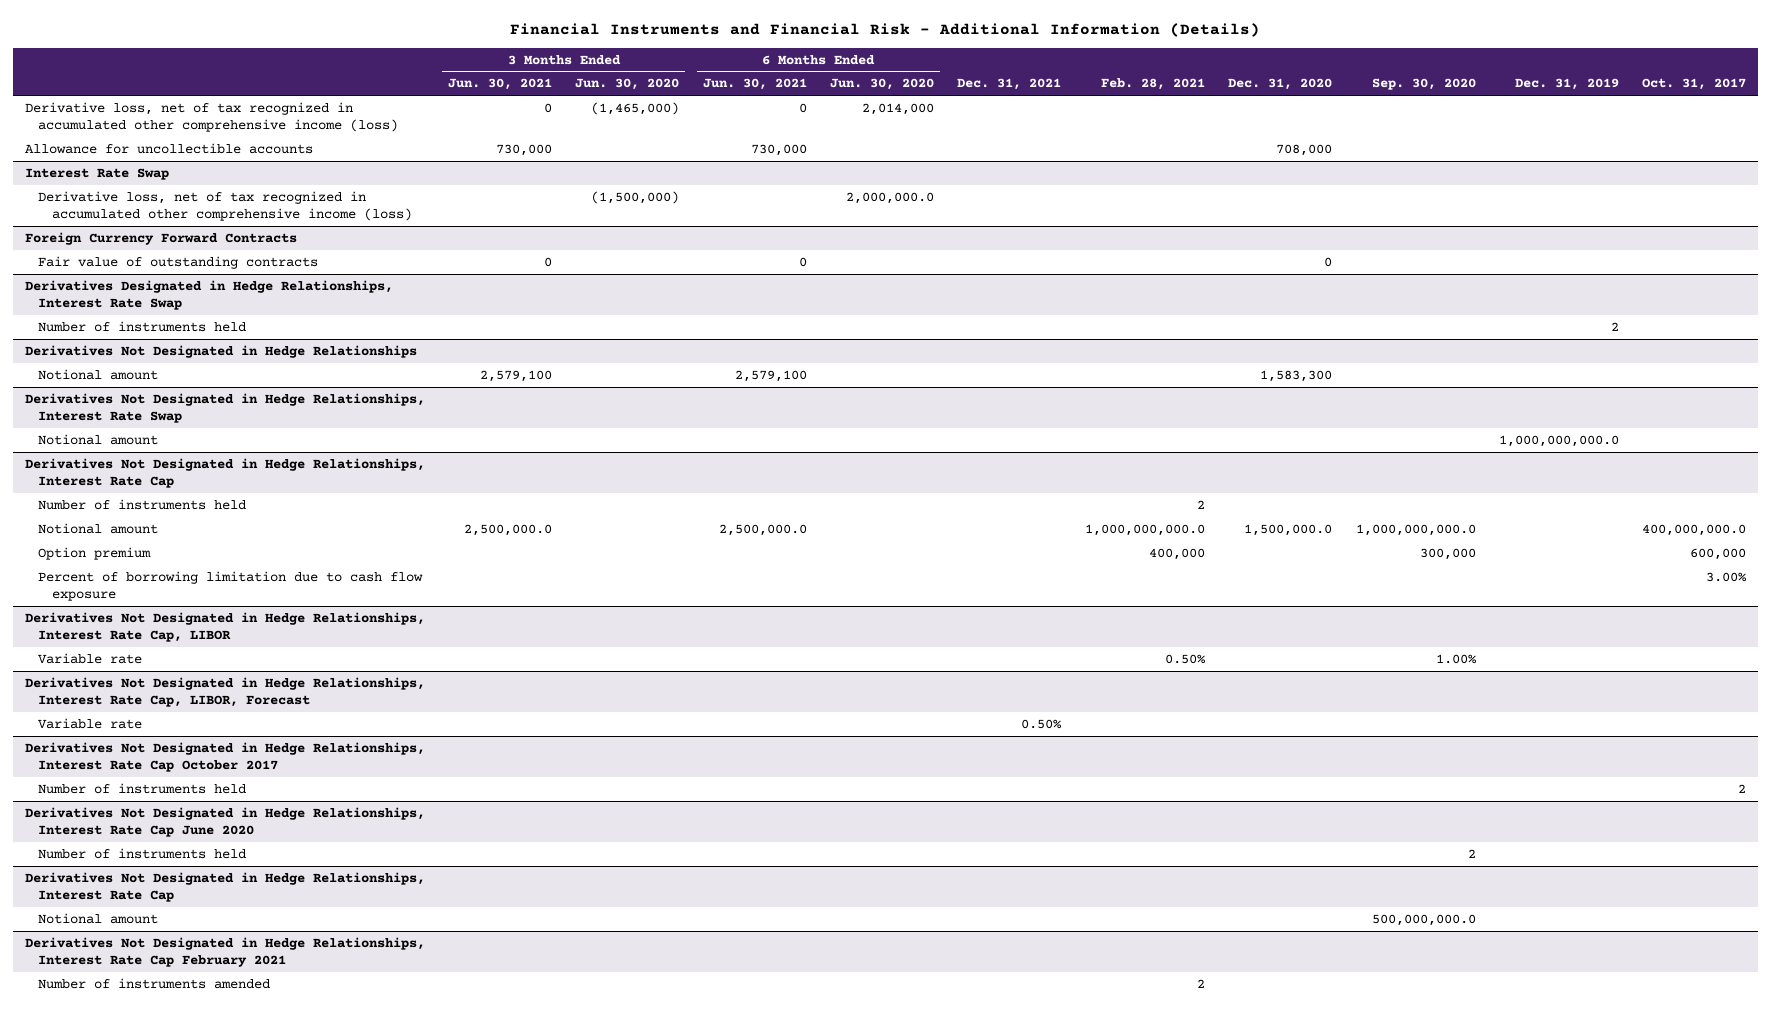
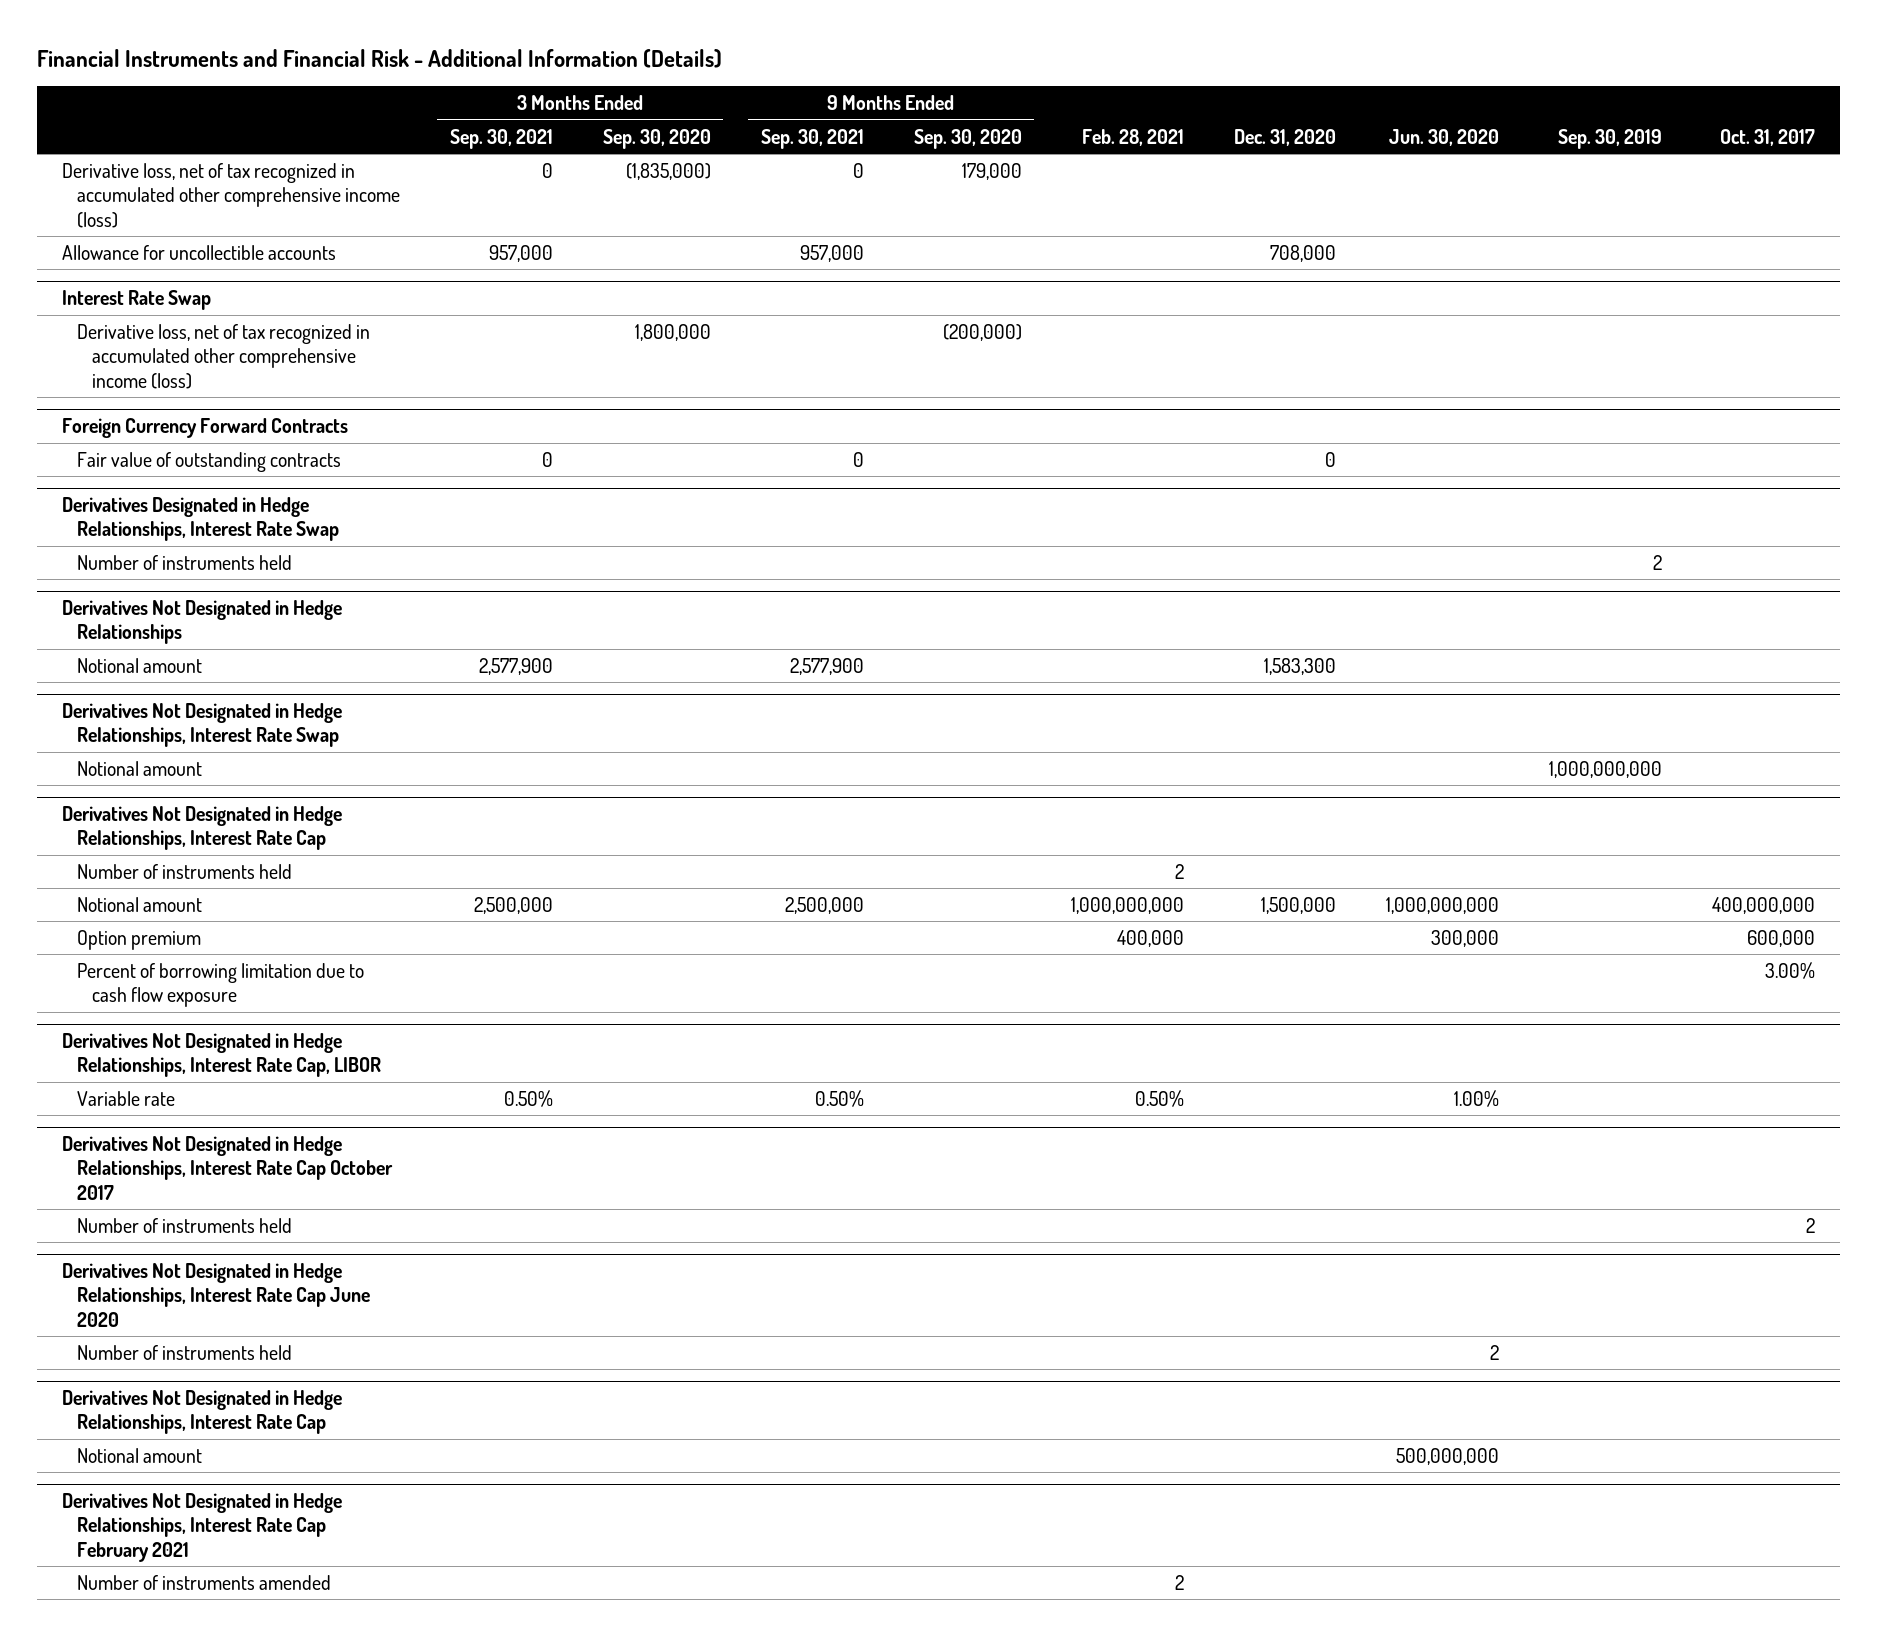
- | 3 Months Ended Jun. 30, 2021 | 3 Months Ended Jun. 30, 2020 | 6 Months Ended Jun. 30, 2021 | 6 Months Ended Jun. 30, 2020 | Dec. 31, 2021 | Feb. 28, 2021 | Dec. 31, 2020 | Sep. 30, 2020 | Dec. 31, 2019 | Oct. 31, 2017
+ | 3 Months Ended Sep. 30, 2021 | 3 Months Ended Sep. 30, 2020 | 9 Months Ended Sep. 30, 2021 | 9 Months Ended Sep. 30, 2020 | Feb. 28, 2021 | Dec. 31, 2020 | Jun. 30, 2020 | Sep. 30, 2019 | Oct. 31, 2017
@ Derivatives Not Designated in Hedge Relationships, Interest Rate Cap
- Notional amount | 2,500,000.0 | | 2,500,000.0 | | | 1,000,000,000.0 | 1,500,000.0 | 1,000,000,000.0 | | 400,000,000.0
+ Notional amount | 2,500,000 | | 2,500,000 | | 1,000,000,000 | 1,500,000 | 1,000,000,000 | | 400,000,000
- Derivatives Not Designated in Hedge Relationships, Interest Rate Cap, LIBOR, Forecast
- Variable rate | | | | | 0.50% | | | | |

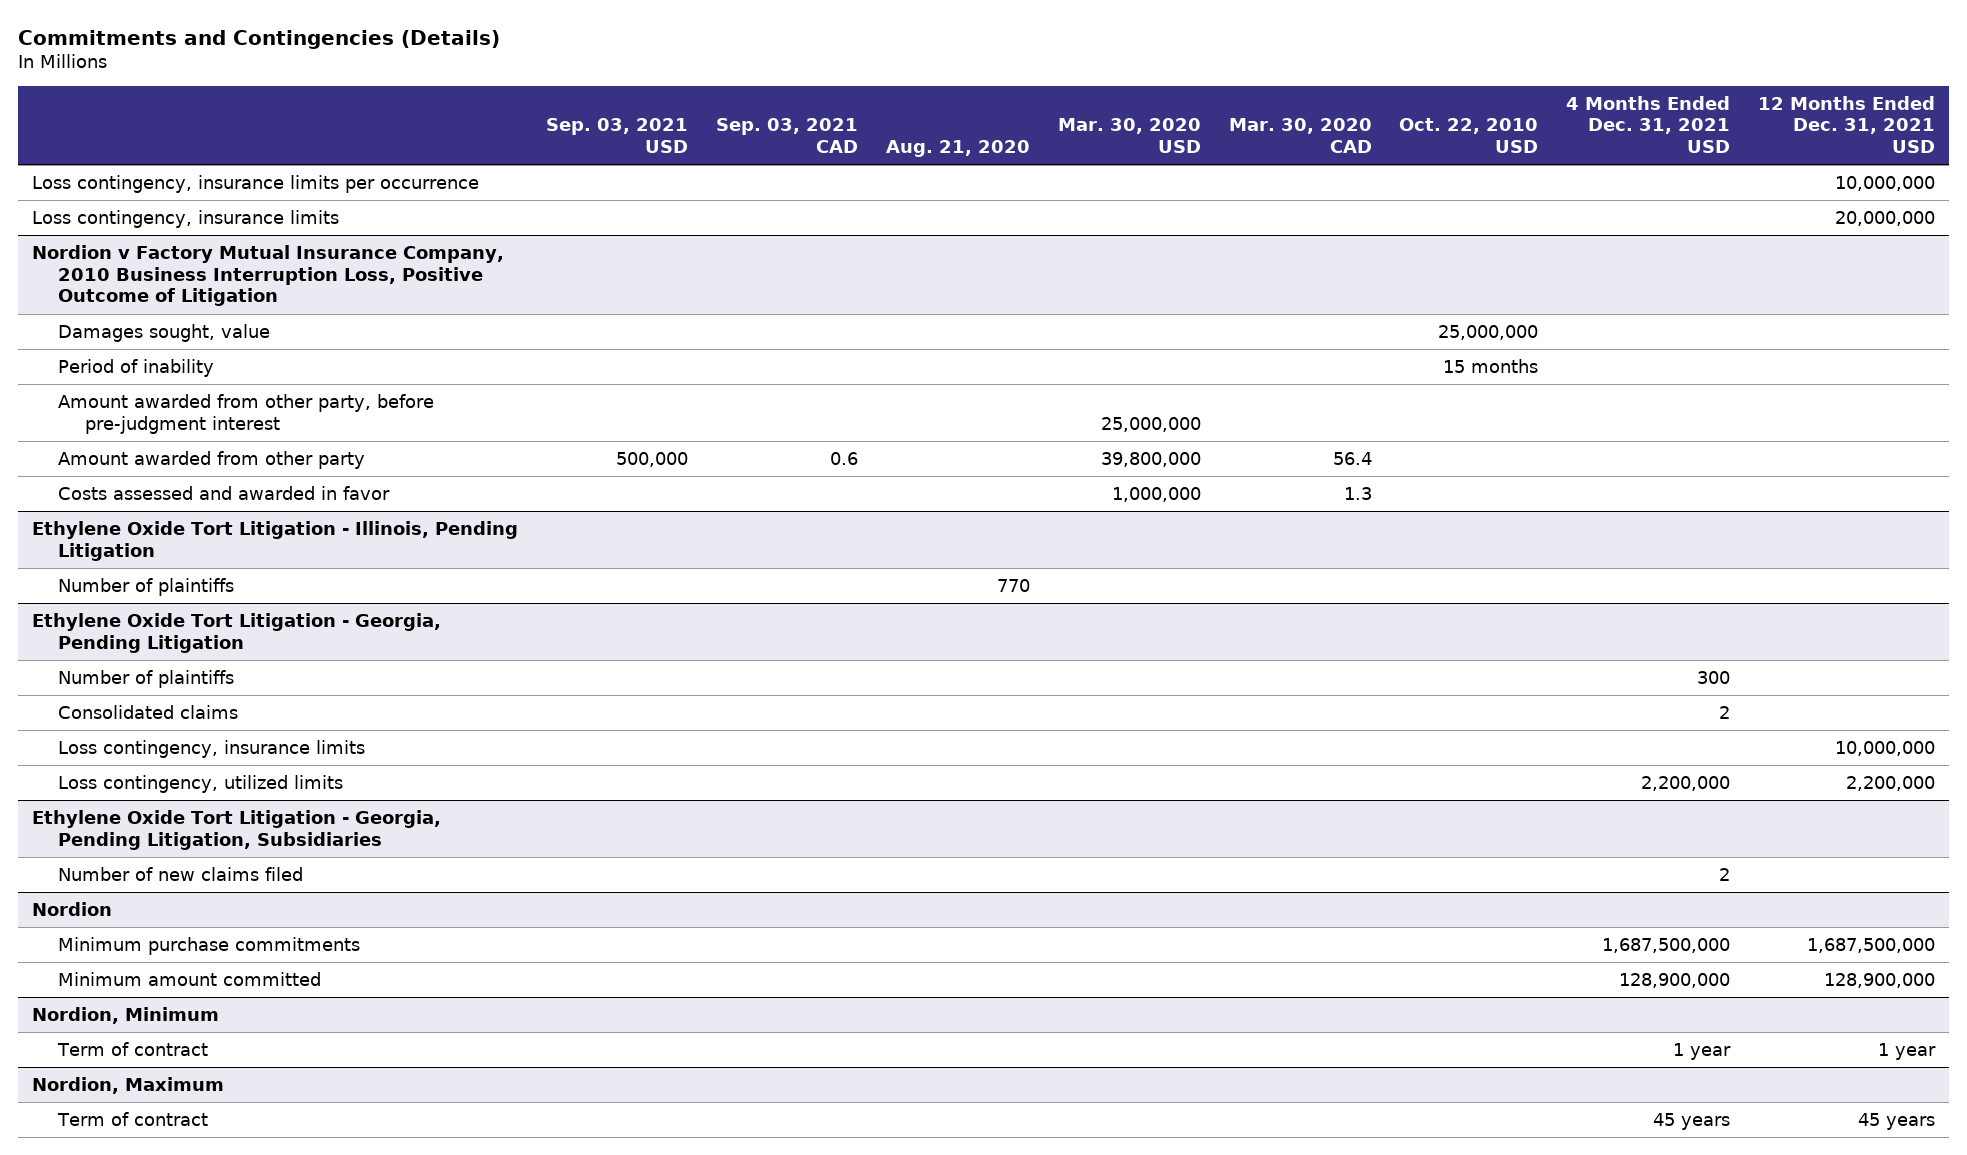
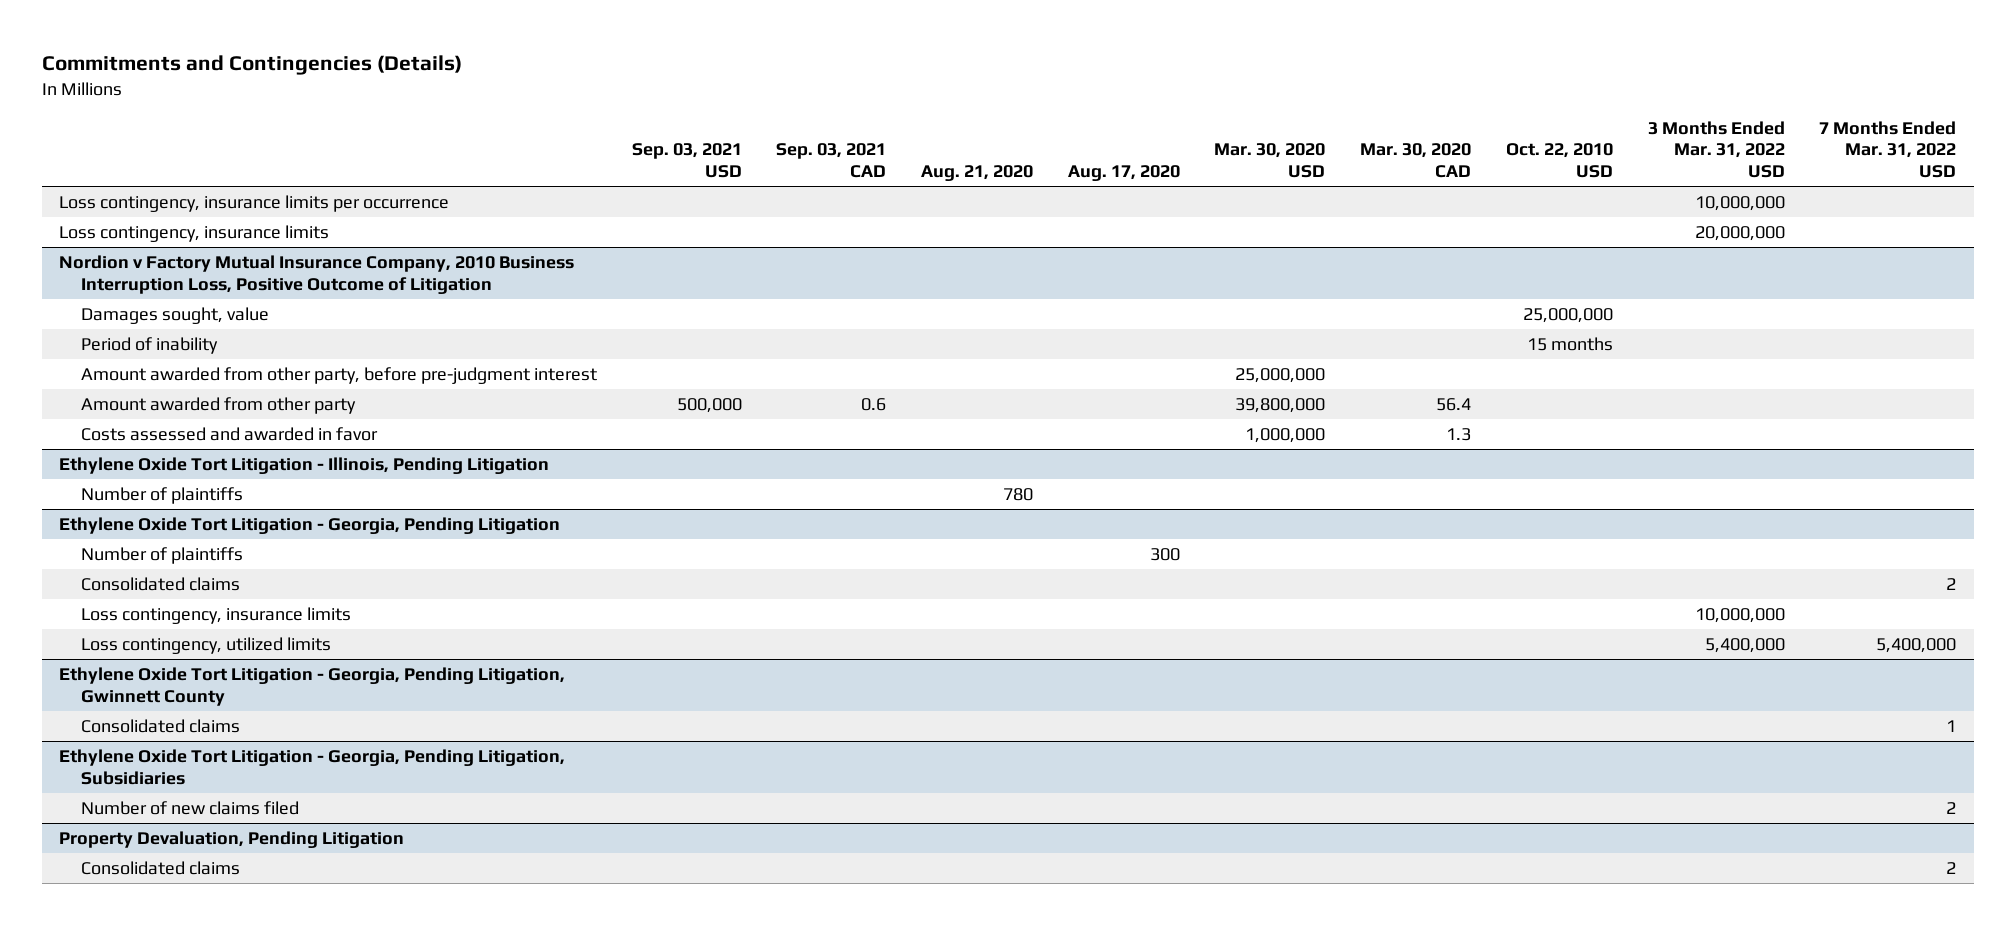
- | Sep. 03, 2021 USD | Sep. 03, 2021 CAD | Aug. 21, 2020 | Mar. 30, 2020 USD | Mar. 30, 2020 CAD | Oct. 22, 2010 USD | 4 Months Ended Dec. 31, 2021 USD | 12 Months Ended Dec. 31, 2021 USD
+ | Sep. 03, 2021 USD | Sep. 03, 2021 CAD | Aug. 21, 2020 | Aug. 17, 2020 | Mar. 30, 2020 USD | Mar. 30, 2020 CAD | Oct. 22, 2010 USD | 3 Months Ended Mar. 31, 2022 USD | 7 Months Ended Mar. 31, 2022 USD
@ Ethylene Oxide Tort Litigation - Illinois, Pending Litigation
- Number of plaintiffs | | | 770 | | | | |
+ Number of plaintiffs | | | 780 | | | | | |
+ Ethylene Oxide Tort Litigation - Georgia, Pending Litigation, Gwinnett County
+ Consolidated claims | | | | | | | | | 1
- Nordion
- Minimum purchase commitments | | | | | | | 1,687,500,000 | 1,687,500,000
- Minimum amount committed | | | | | | | 128,900,000 | 128,900,000
- Nordion, Minimum
- Term of contract | | | | | | | 1 year | 1 year
- Nordion, Maximum
- Term of contract | | | | | | | 45 years | 45 years
+ Property Devaluation, Pending Litigation
+ Consolidated claims | | | | | | | | | 2

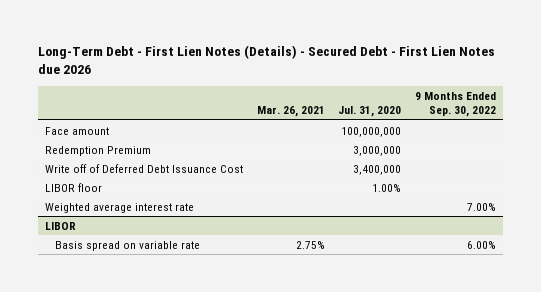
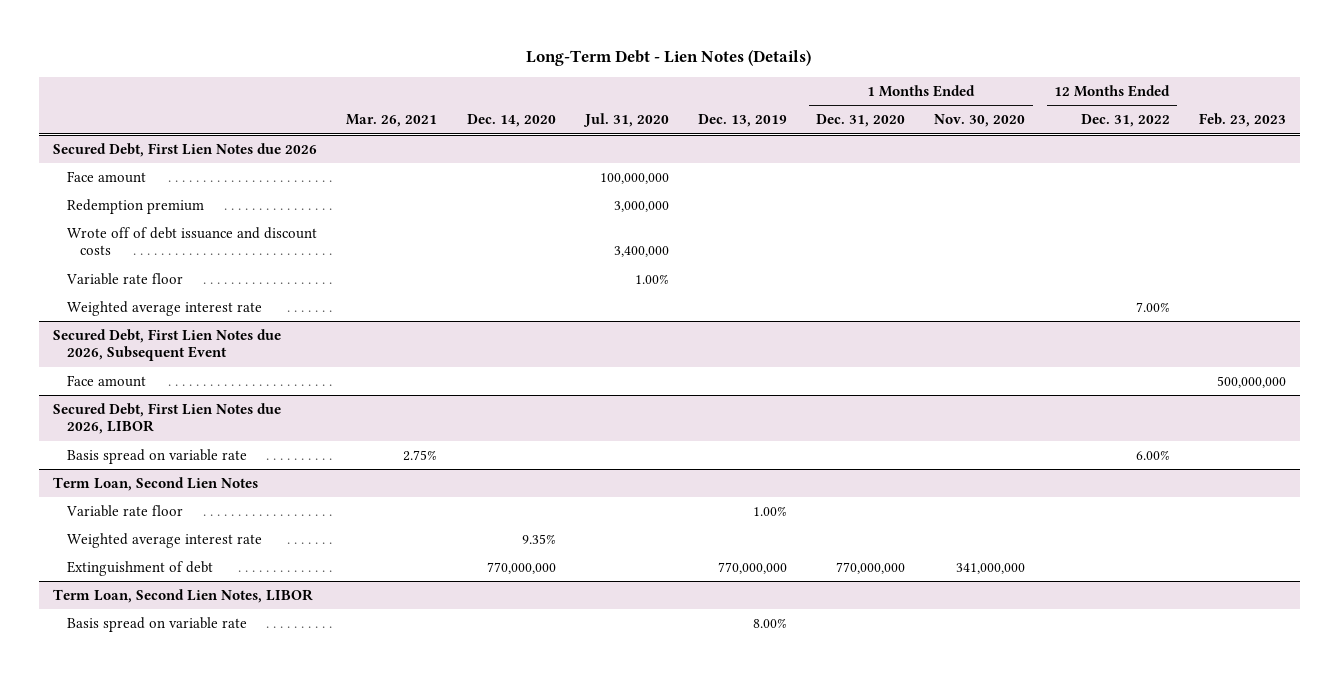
- Long-Term Debt - First Lien Notes (Details) - Secured Debt - First Lien Notes due 2026
+ Long-Term Debt - Lien Notes (Details)
- | Mar. 26, 2021 | Jul. 31, 2020 | 9 Months Ended Sep. 30, 2022
+ | Mar. 26, 2021 | Dec. 14, 2020 | Jul. 31, 2020 | Dec. 13, 2019 | 1 Months Ended Dec. 31, 2020 | 1 Months Ended Nov. 30, 2020 | 12 Months Ended Dec. 31, 2022 | Feb. 23, 2023
+ Secured Debt, First Lien Notes due 2026
- Redemption Premium | | 3,000,000 |
- Write off of Deferred Debt Issuance Cost | | 3,400,000 |
- LIBOR floor | | 1.00% |
+ Redemption premium | | | 3,000,000 | | | | |
+ Wrote off of debt issuance and discount costs | | | 3,400,000 | | | | |
+ Variable rate floor | | | 1.00% | | | | |
- LIBOR
+ Secured Debt, First Lien Notes due 2026, Subsequent Event
+ Face amount | | | | | | | | 500,000,000
+ Secured Debt, First Lien Notes due 2026, LIBOR
+ Term Loan, Second Lien Notes
+ Variable rate floor | | | | 1.00% | | | |
+ Weighted average interest rate | | 9.35% | | | | | |
+ Extinguishment of debt | | 770,000,000 | | 770,000,000 | 770,000,000 | 341,000,000 | |
+ Term Loan, Second Lien Notes, LIBOR
+ Basis spread on variable rate | | | | 8.00% | | | |

